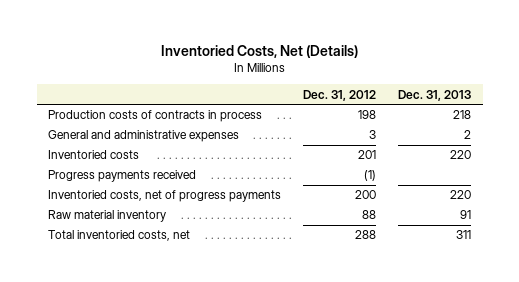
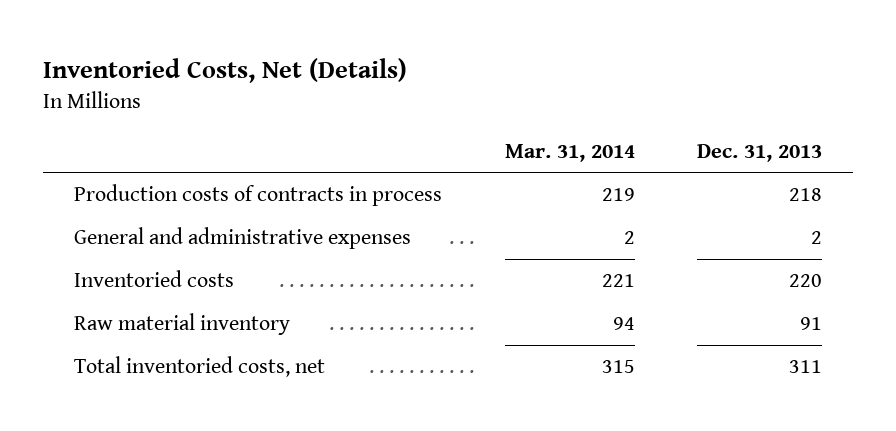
- | Dec. 31, 2012 | Dec. 31, 2013
+ | Mar. 31, 2014 | Dec. 31, 2013
- Progress payments received | (1) |
- Inventoried costs, net of progress payments | 200 | 220

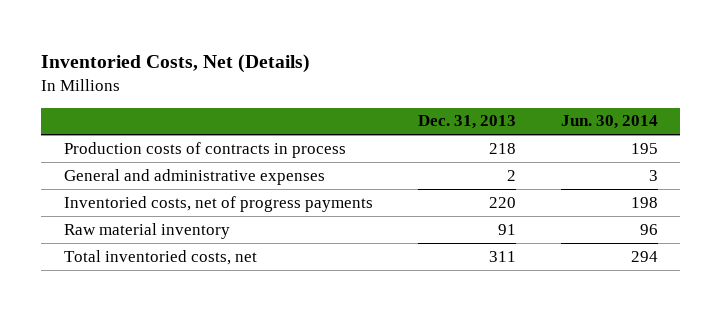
- | Mar. 31, 2014 | Dec. 31, 2013
+ | Dec. 31, 2013 | Jun. 30, 2014
- Inventoried costs | 221 | 220
+ Inventoried costs, net of progress payments | 220 | 198

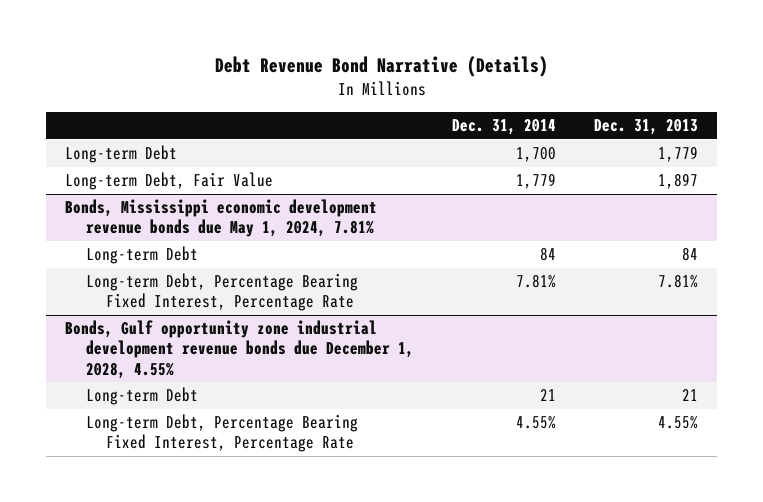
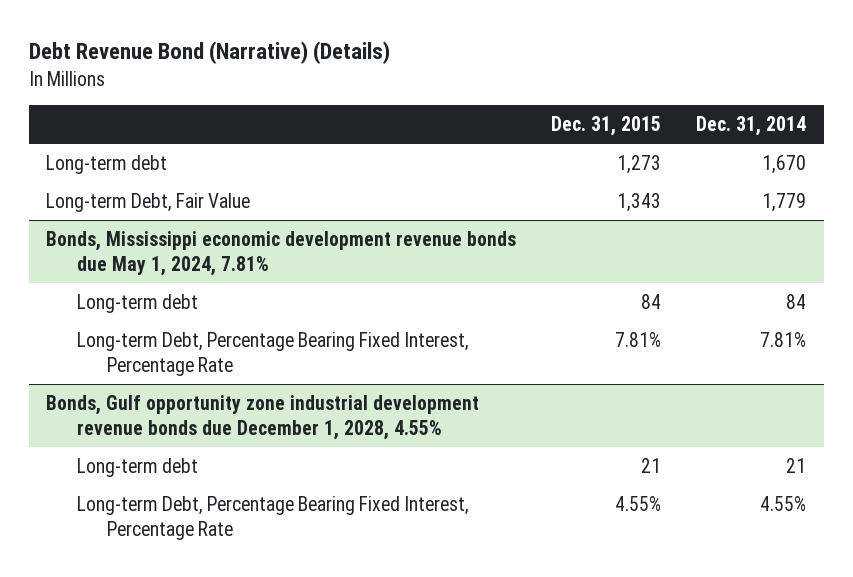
- Debt Revenue Bond Narrative (Details)
+ Debt Revenue Bond (Narrative) (Details)
- | Dec. 31, 2014 | Dec. 31, 2013
+ | Dec. 31, 2015 | Dec. 31, 2014
- Long-term Debt | 1,700 | 1,779
+ Long-term debt | 1,273 | 1,670
@ Bonds, Mississippi economic development revenue bonds due May 1, 2024, 7.81%
- Long-term Debt | 84 | 84
+ Long-term debt | 84 | 84
@ Bonds, Gulf opportunity zone industrial development revenue bonds due December 1, 2028, 4.55%
- Long-term Debt | 21 | 21
+ Long-term debt | 21 | 21

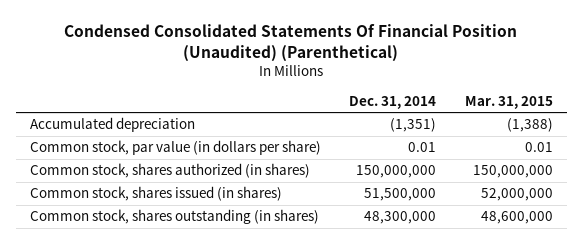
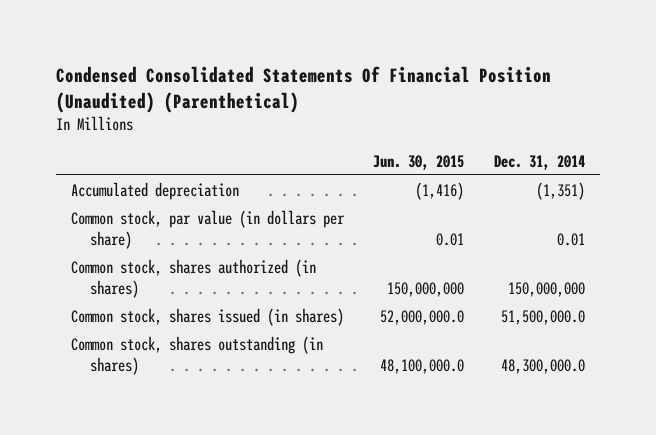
- | Dec. 31, 2014 | Mar. 31, 2015
+ | Jun. 30, 2015 | Dec. 31, 2014
- Common stock, shares issued (in shares) | 51,500,000 | 52,000,000
- Common stock, shares outstanding (in shares) | 48,300,000 | 48,600,000
+ Common stock, shares issued (in shares) | 52,000,000.0 | 51,500,000.0
+ Common stock, shares outstanding (in shares) | 48,100,000.0 | 48,300,000.0

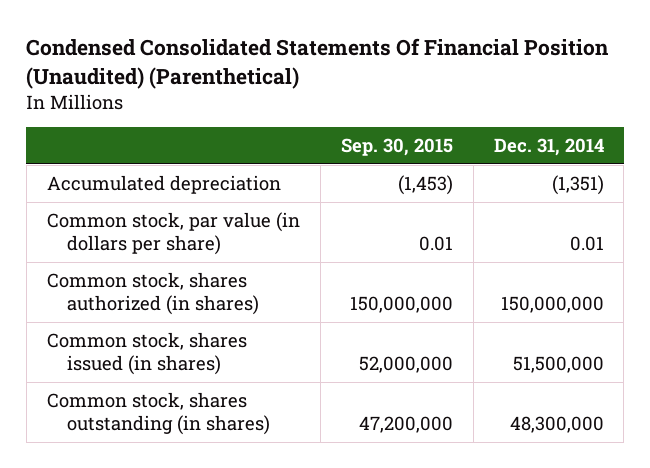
- | Jun. 30, 2015 | Dec. 31, 2014
+ | Sep. 30, 2015 | Dec. 31, 2014
- Common stock, shares issued (in shares) | 52,000,000.0 | 51,500,000.0
- Common stock, shares outstanding (in shares) | 48,100,000.0 | 48,300,000.0
+ Common stock, shares issued (in shares) | 52,000,000 | 51,500,000
+ Common stock, shares outstanding (in shares) | 47,200,000 | 48,300,000

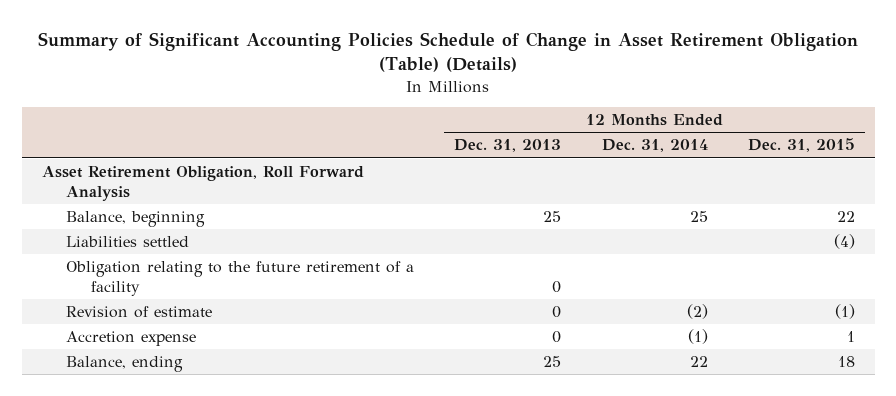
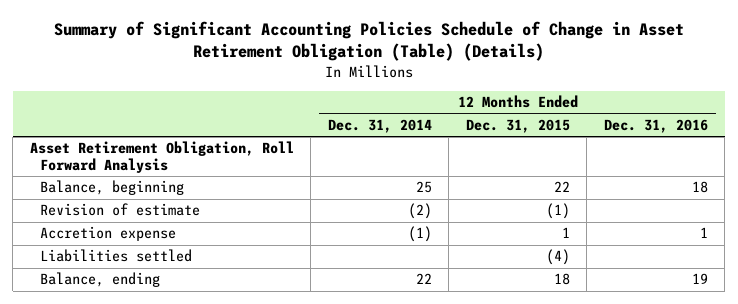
- | 12 Months Ended Dec. 31, 2013 | 12 Months Ended Dec. 31, 2014 | 12 Months Ended Dec. 31, 2015
+ | 12 Months Ended Dec. 31, 2014 | 12 Months Ended Dec. 31, 2015 | 12 Months Ended Dec. 31, 2016
- Obligation relating to the future retirement of a facility | 0 | |
moved down: Liabilities settled | | (4) |

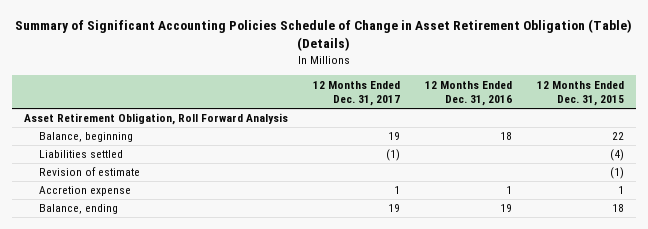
- | 12 Months Ended Dec. 31, 2014 | 12 Months Ended Dec. 31, 2015 | 12 Months Ended Dec. 31, 2016
+ | 12 Months Ended Dec. 31, 2017 | 12 Months Ended Dec. 31, 2016 | 12 Months Ended Dec. 31, 2015
moved up: Liabilities settled | (1) | | (4)

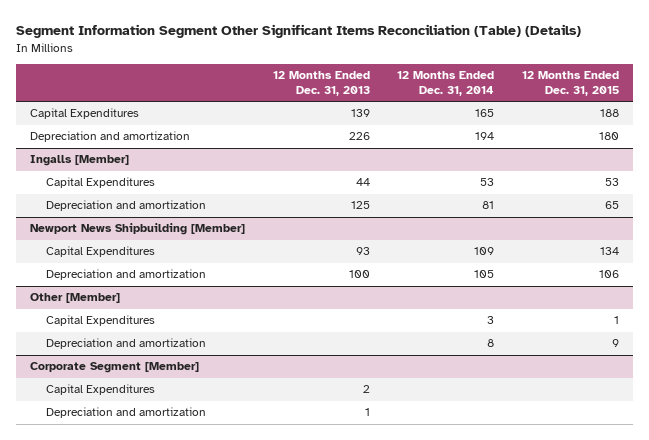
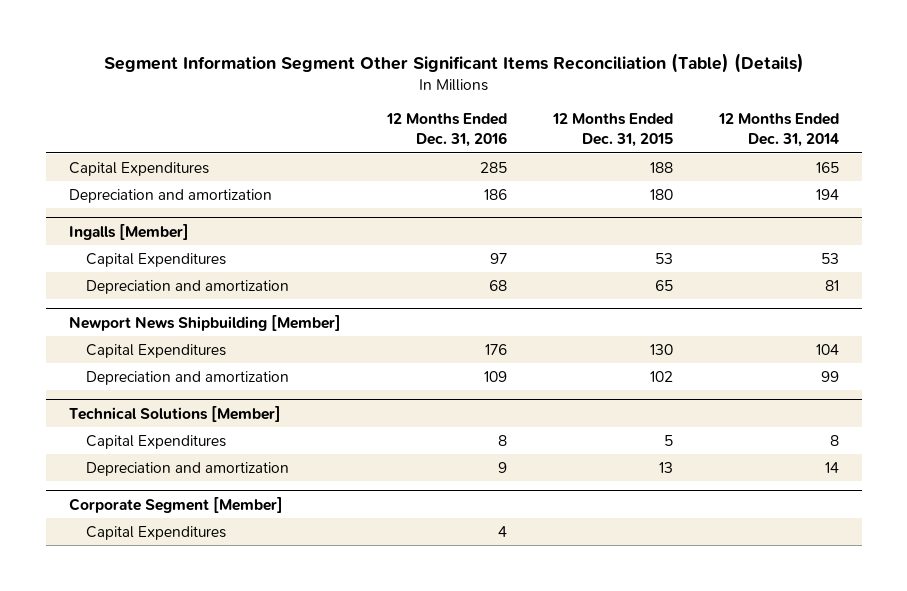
- | 12 Months Ended Dec. 31, 2013 | 12 Months Ended Dec. 31, 2014 | 12 Months Ended Dec. 31, 2015
+ | 12 Months Ended Dec. 31, 2016 | 12 Months Ended Dec. 31, 2015 | 12 Months Ended Dec. 31, 2014
@ Newport News Shipbuilding [Member]
- Capital Expenditures | 93 | 109 | 134
- Depreciation and amortization | 100 | 105 | 106
- Other [Member]
- Capital Expenditures | | 3 | 1
- Depreciation and amortization | | 8 | 9
@ Newport News Shipbuilding [Member]
+ Capital Expenditures | 176 | 130 | 104
+ Depreciation and amortization | 109 | 102 | 99
+ Technical Solutions [Member]
+ Capital Expenditures | 8 | 5 | 8
+ Depreciation and amortization | 9 | 13 | 14
@ Corporate Segment [Member]
- Depreciation and amortization | 1 | |

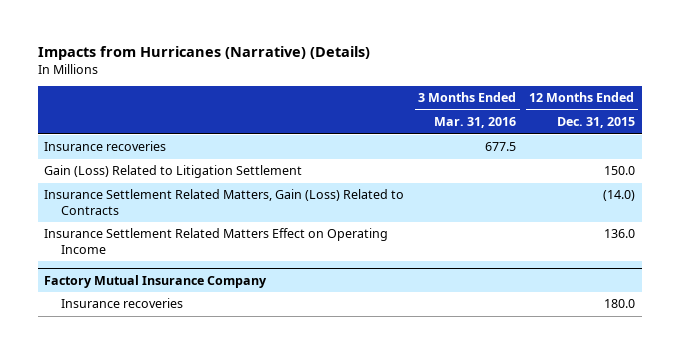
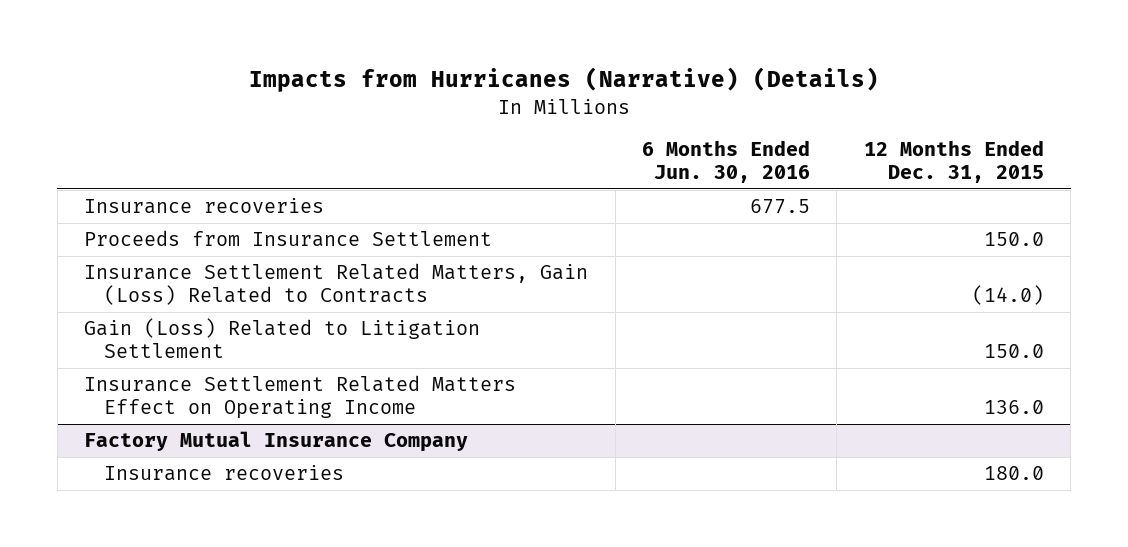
- | 3 Months Ended Mar. 31, 2016 | 12 Months Ended Dec. 31, 2015
+ | 6 Months Ended Jun. 30, 2016 | 12 Months Ended Dec. 31, 2015
+ Proceeds from Insurance Settlement | | 150.0
moved down: Gain (Loss) Related to Litigation Settlement | | 150.0

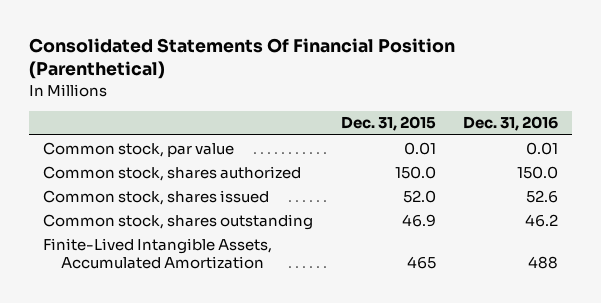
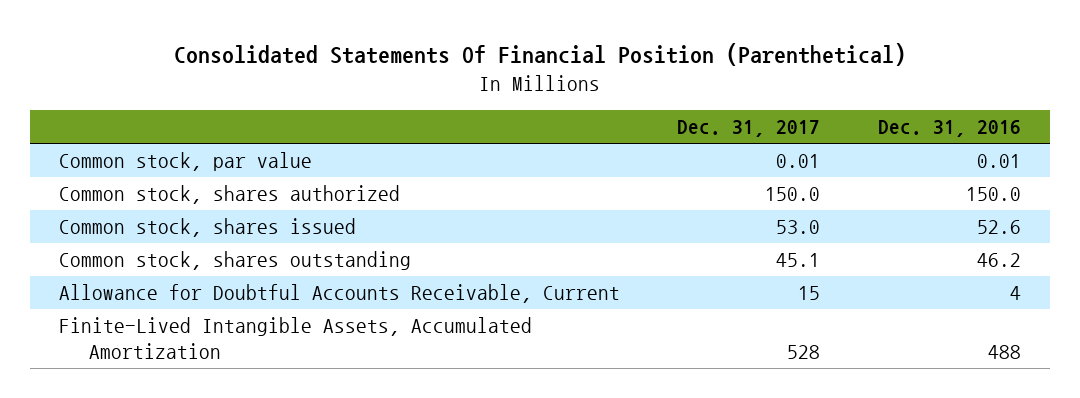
- | Dec. 31, 2015 | Dec. 31, 2016
+ | Dec. 31, 2017 | Dec. 31, 2016
+ Allowance for Doubtful Accounts Receivable, Current | 15 | 4

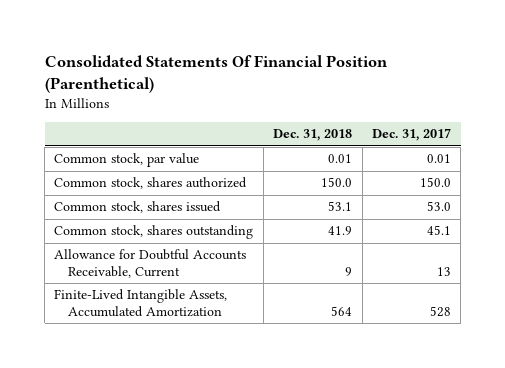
- | Dec. 31, 2017 | Dec. 31, 2016
+ | Dec. 31, 2018 | Dec. 31, 2017
- Allowance for Doubtful Accounts Receivable, Current | 15 | 4
+ Allowance for Doubtful Accounts Receivable, Current | 9 | 13

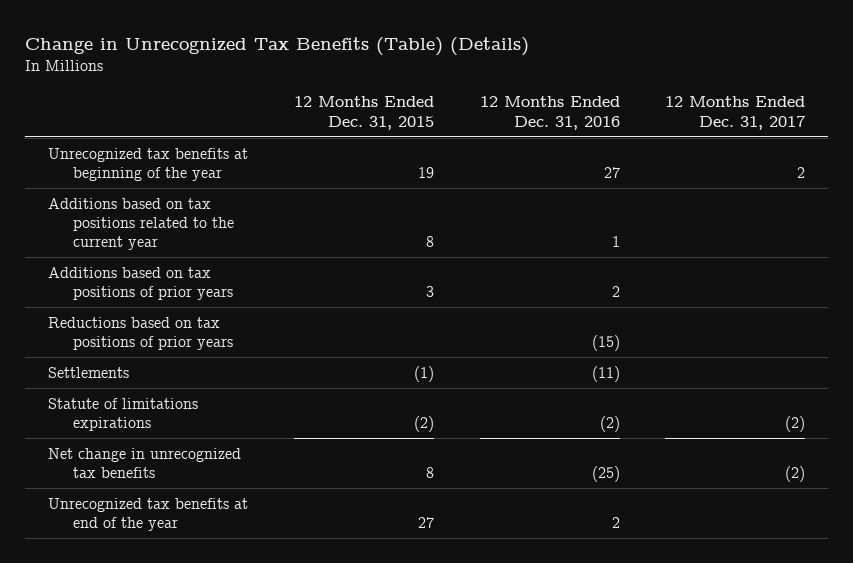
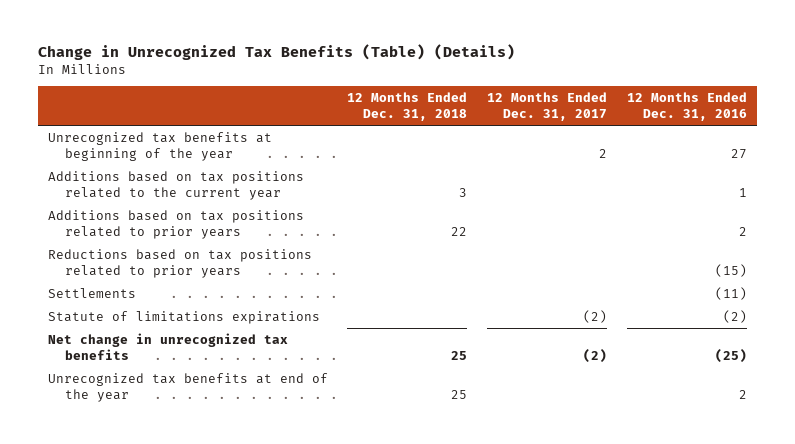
- | 12 Months Ended Dec. 31, 2015 | 12 Months Ended Dec. 31, 2016 | 12 Months Ended Dec. 31, 2017
+ | 12 Months Ended Dec. 31, 2018 | 12 Months Ended Dec. 31, 2017 | 12 Months Ended Dec. 31, 2016
- Additions based on tax positions of prior years | 3 | 2 |
- Reductions based on tax positions of prior years | | (15) |
+ Additions based on tax positions related to prior years | 22 | | 2
+ Reductions based on tax positions related to prior years | | | (15)

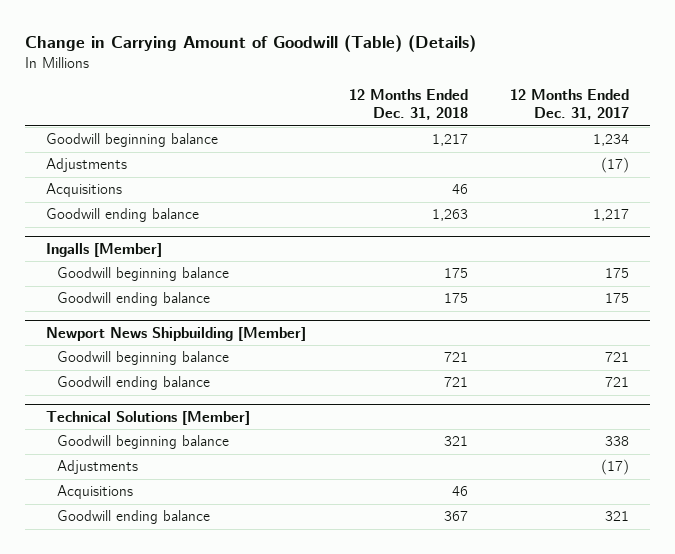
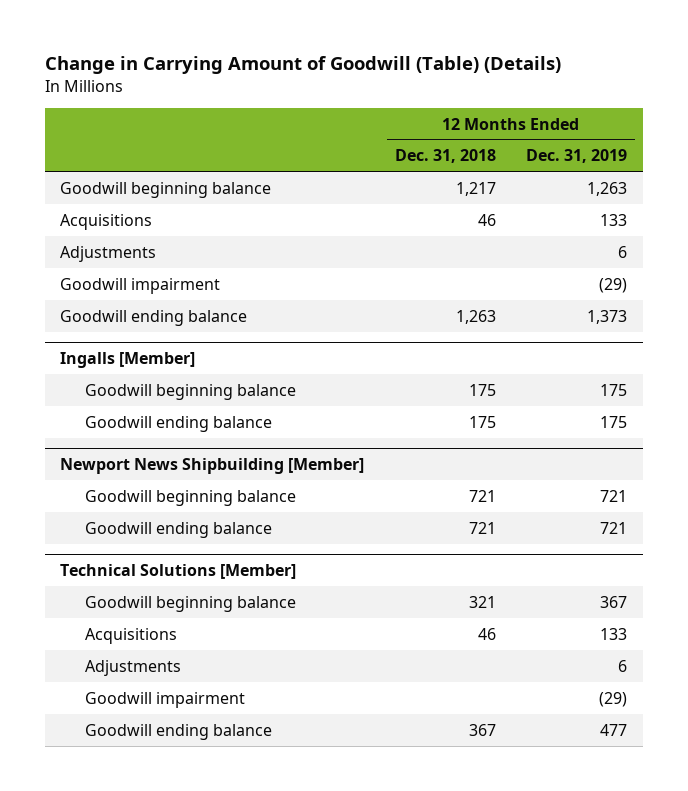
- | 12 Months Ended Dec. 31, 2018 | 12 Months Ended Dec. 31, 2017
+ | 12 Months Ended Dec. 31, 2018 | 12 Months Ended Dec. 31, 2019
moved down: Adjustments | | 6
+ Goodwill impairment | | (29)
@ Technical Solutions [Member]
moved down: Adjustments | | 6
+ Goodwill impairment | | (29)

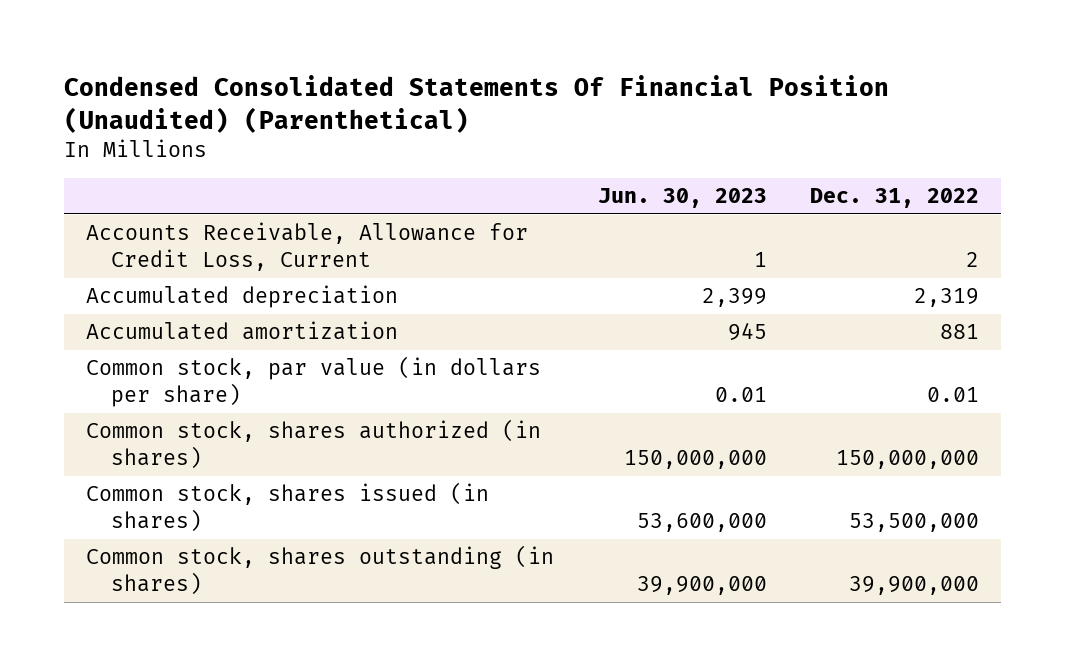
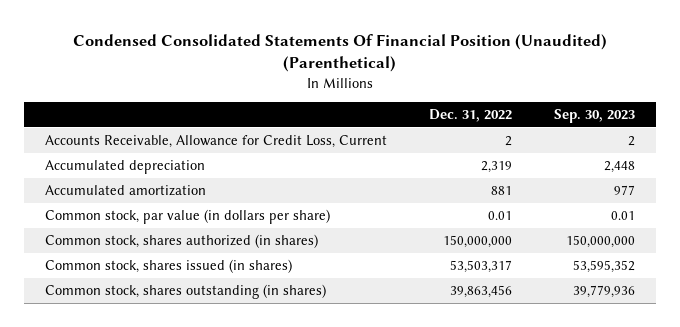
- | Jun. 30, 2023 | Dec. 31, 2022
+ | Dec. 31, 2022 | Sep. 30, 2023
- Common stock, shares issued (in shares) | 53,600,000 | 53,500,000
- Common stock, shares outstanding (in shares) | 39,900,000 | 39,900,000
+ Common stock, shares issued (in shares) | 53,503,317 | 53,595,352
+ Common stock, shares outstanding (in shares) | 39,863,456 | 39,779,936

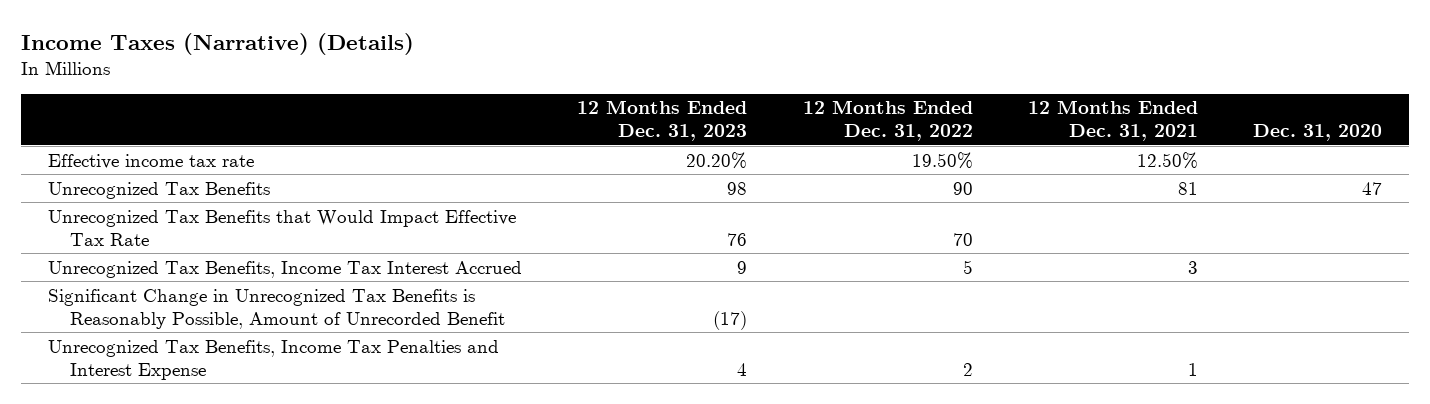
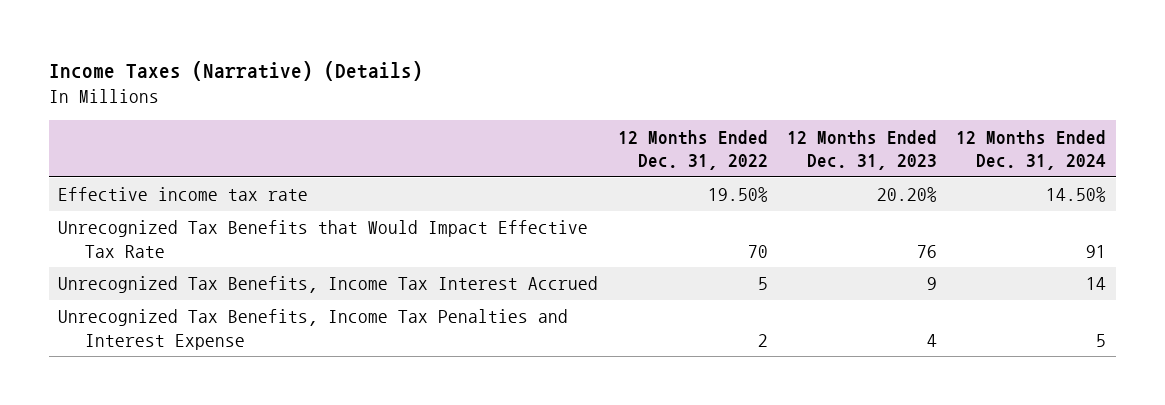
- | 12 Months Ended Dec. 31, 2023 | 12 Months Ended Dec. 31, 2022 | 12 Months Ended Dec. 31, 2021 | Dec. 31, 2020
+ | 12 Months Ended Dec. 31, 2022 | 12 Months Ended Dec. 31, 2023 | 12 Months Ended Dec. 31, 2024
- Unrecognized Tax Benefits | 98 | 90 | 81 | 47
- Significant Change in Unrecognized Tax Benefits is Reasonably Possible, Amount of Unrecorded Benefit | (17) | | |

